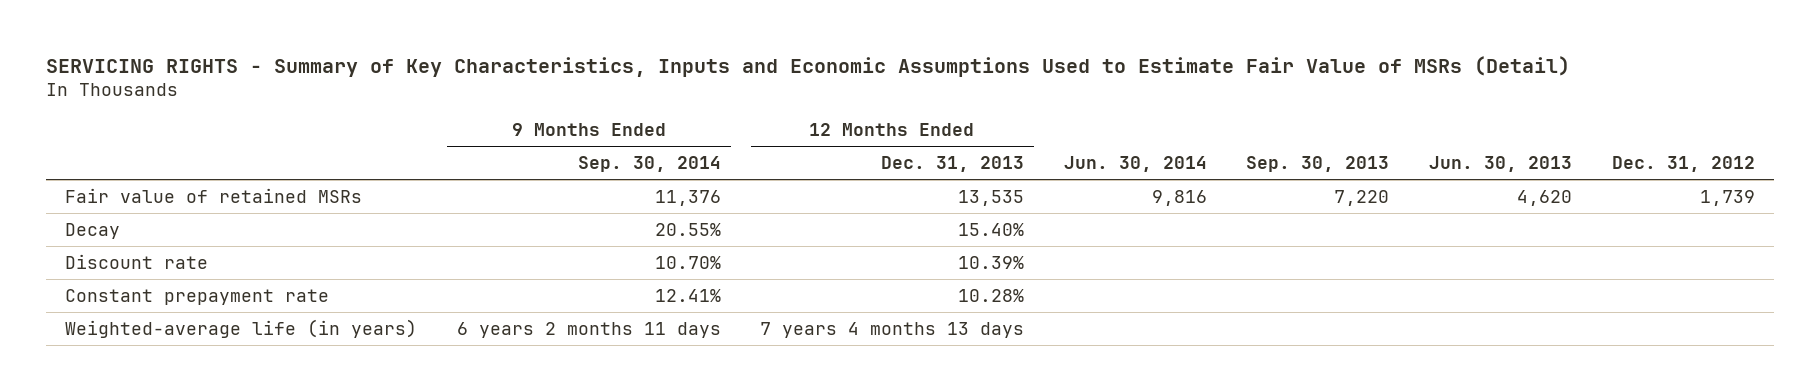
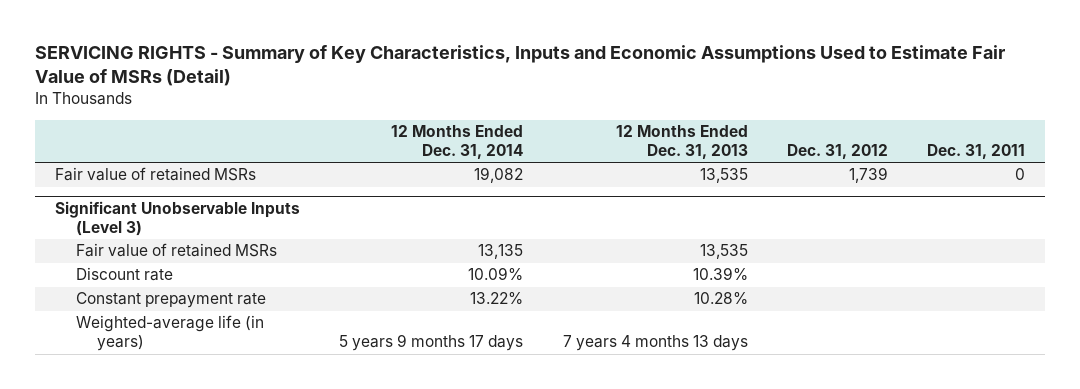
- | 9 Months Ended Sep. 30, 2014 | 12 Months Ended Dec. 31, 2013 | Jun. 30, 2014 | Sep. 30, 2013 | Jun. 30, 2013 | Dec. 31, 2012
+ | 12 Months Ended Dec. 31, 2014 | 12 Months Ended Dec. 31, 2013 | Dec. 31, 2012 | Dec. 31, 2011
- Decay | 20.55% | 15.40% | | | |
+ Significant Unobservable Inputs (Level 3)
+ Fair value of retained MSRs | 13,135 | 13,535 | |

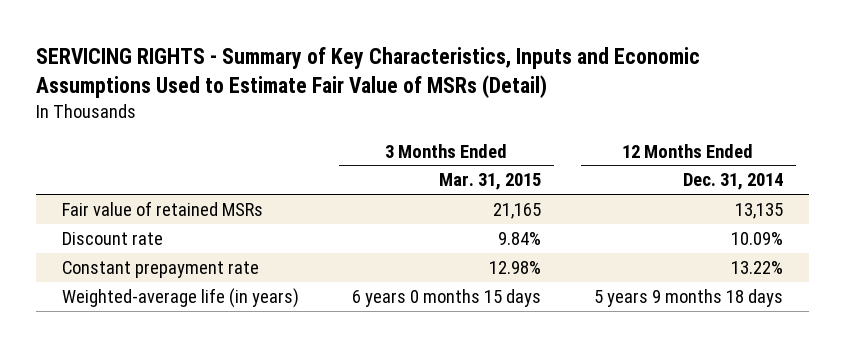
- | 12 Months Ended Dec. 31, 2014 | 12 Months Ended Dec. 31, 2013 | Dec. 31, 2012 | Dec. 31, 2011
+ | 3 Months Ended Mar. 31, 2015 | 12 Months Ended Dec. 31, 2014
- Fair value of retained MSRs | 19,082 | 13,535 | 1,739 | 0
- Significant Unobservable Inputs (Level 3)
- Weighted-average life (in years) | 5 years 9 months 17 days | 7 years 4 months 13 days | |
+ Weighted-average life (in years) | 6 years 0 months 15 days | 5 years 9 months 18 days

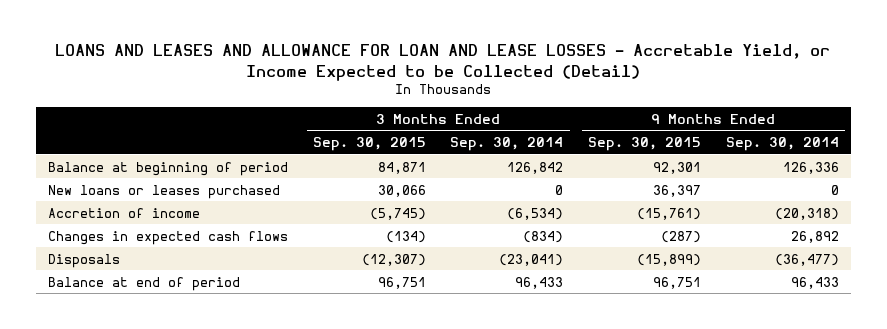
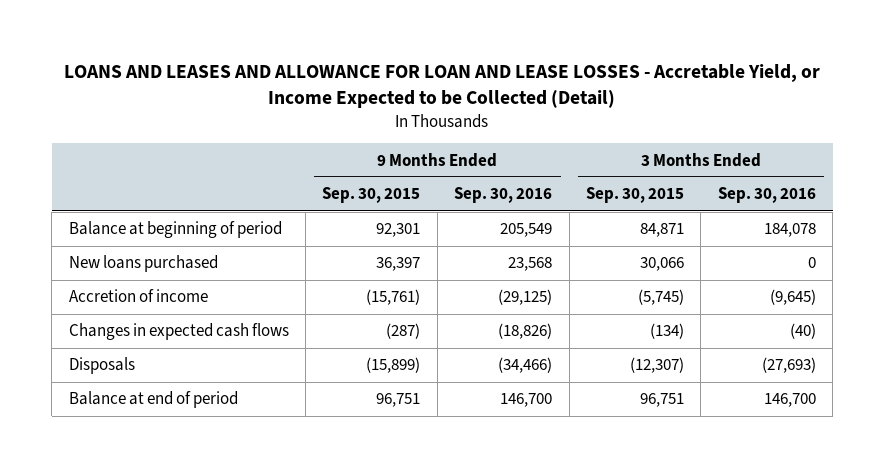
- | 3 Months Ended Sep. 30, 2015 | 3 Months Ended Sep. 30, 2014 | 9 Months Ended Sep. 30, 2015 | 9 Months Ended Sep. 30, 2014
+ | 9 Months Ended Sep. 30, 2015 | 9 Months Ended Sep. 30, 2016 | 3 Months Ended Sep. 30, 2015 | 3 Months Ended Sep. 30, 2016
- New loans or leases purchased | 30,066 | 0 | 36,397 | 0
+ New loans purchased | 36,397 | 23,568 | 30,066 | 0

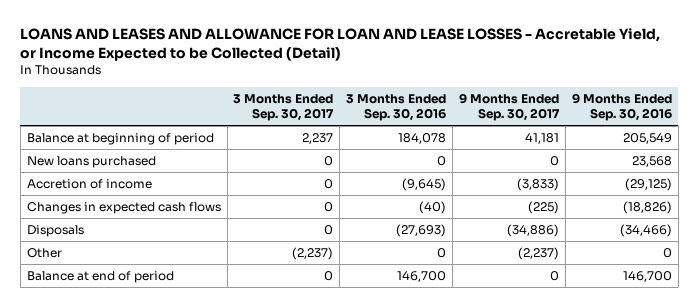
- | 9 Months Ended Sep. 30, 2015 | 9 Months Ended Sep. 30, 2016 | 3 Months Ended Sep. 30, 2015 | 3 Months Ended Sep. 30, 2016
+ | 3 Months Ended Sep. 30, 2017 | 3 Months Ended Sep. 30, 2016 | 9 Months Ended Sep. 30, 2017 | 9 Months Ended Sep. 30, 2016
+ Other | (2,237) | 0 | (2,237) | 0

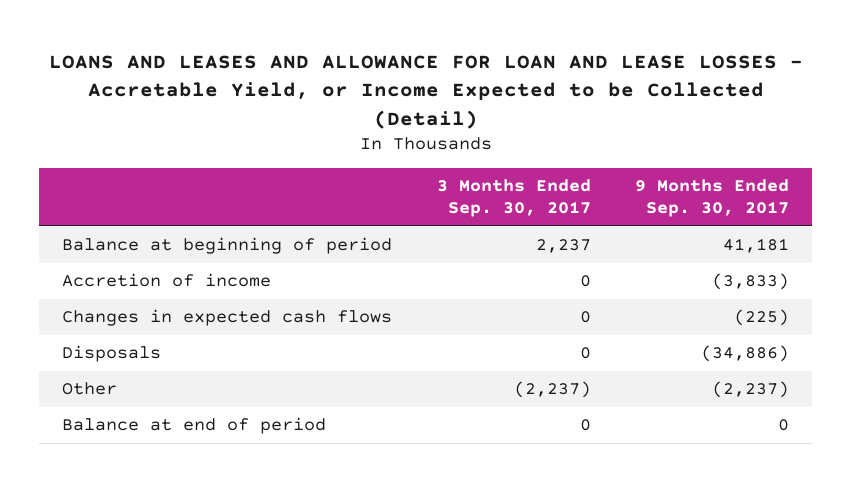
- | 3 Months Ended Sep. 30, 2017 | 3 Months Ended Sep. 30, 2016 | 9 Months Ended Sep. 30, 2017 | 9 Months Ended Sep. 30, 2016
+ | 3 Months Ended Sep. 30, 2017 | 9 Months Ended Sep. 30, 2017
- New loans purchased | 0 | 0 | 0 | 23,568

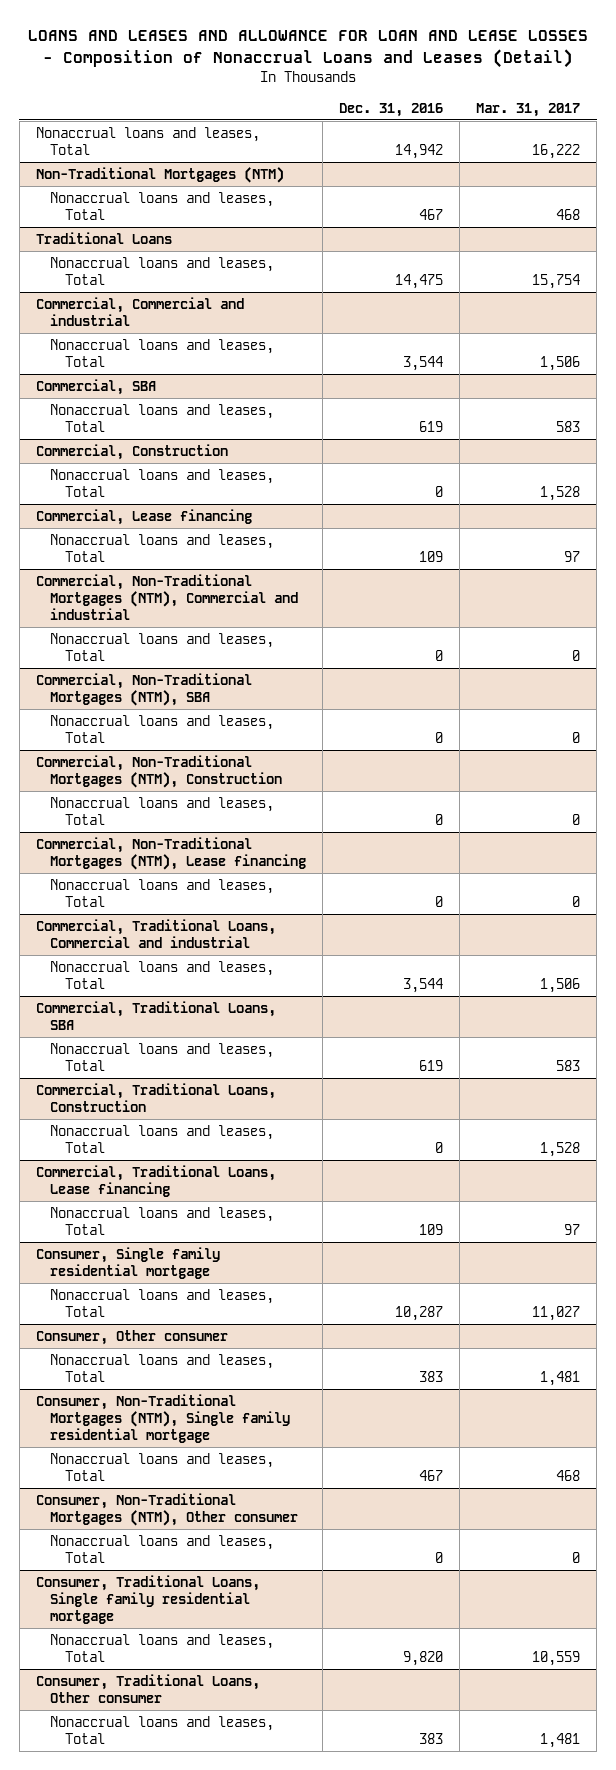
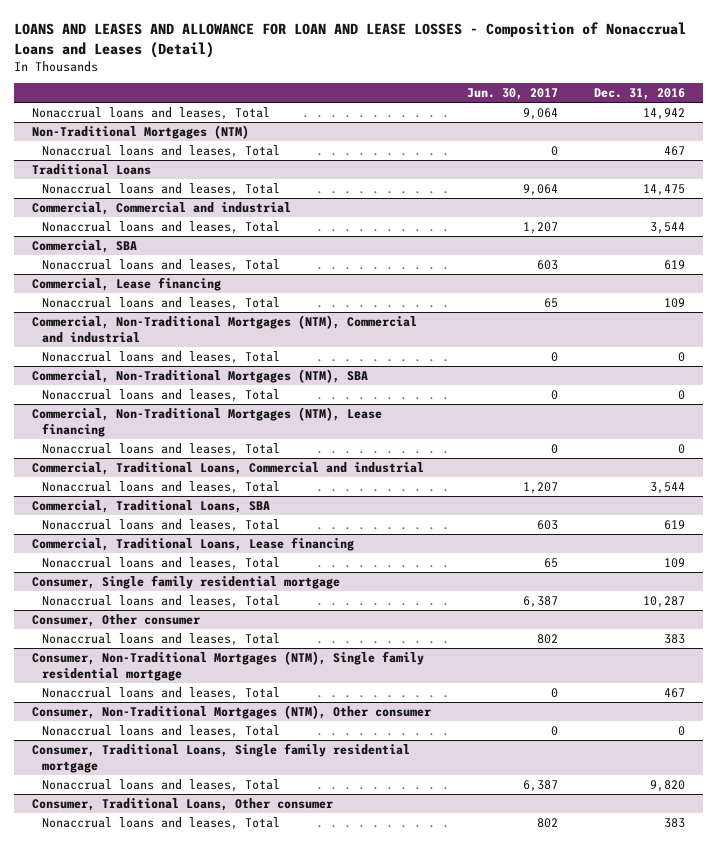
- | Dec. 31, 2016 | Mar. 31, 2017
+ | Jun. 30, 2017 | Dec. 31, 2016
- Commercial, Construction
- Nonaccrual loans and leases, Total | 0 | 1,528
- Commercial, Non-Traditional Mortgages (NTM), Construction
- Nonaccrual loans and leases, Total | 0 | 0
- Commercial, Traditional Loans, Construction
- Nonaccrual loans and leases, Total | 0 | 1,528

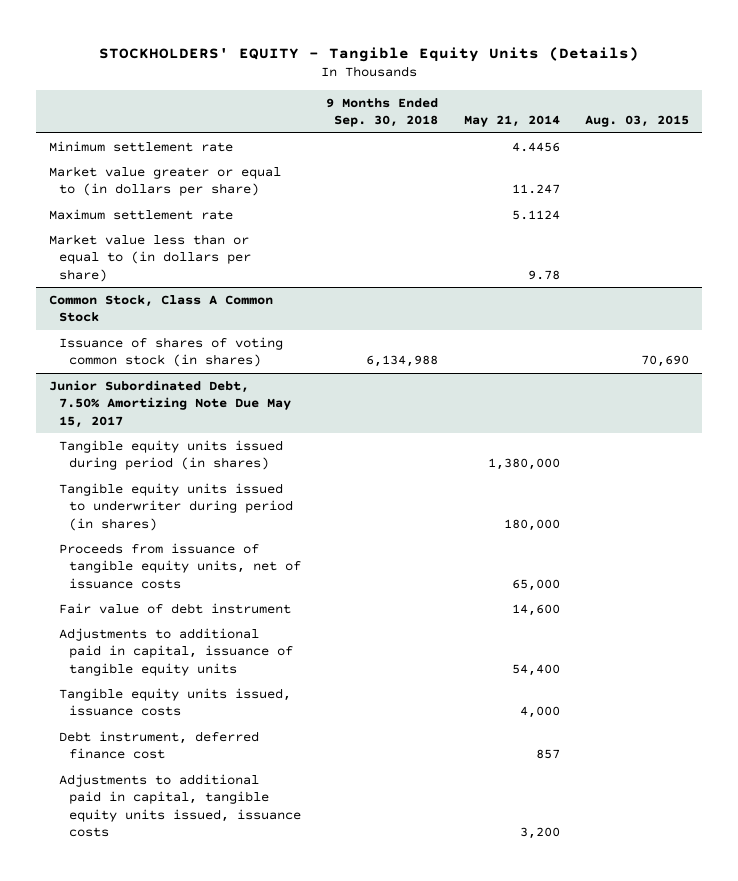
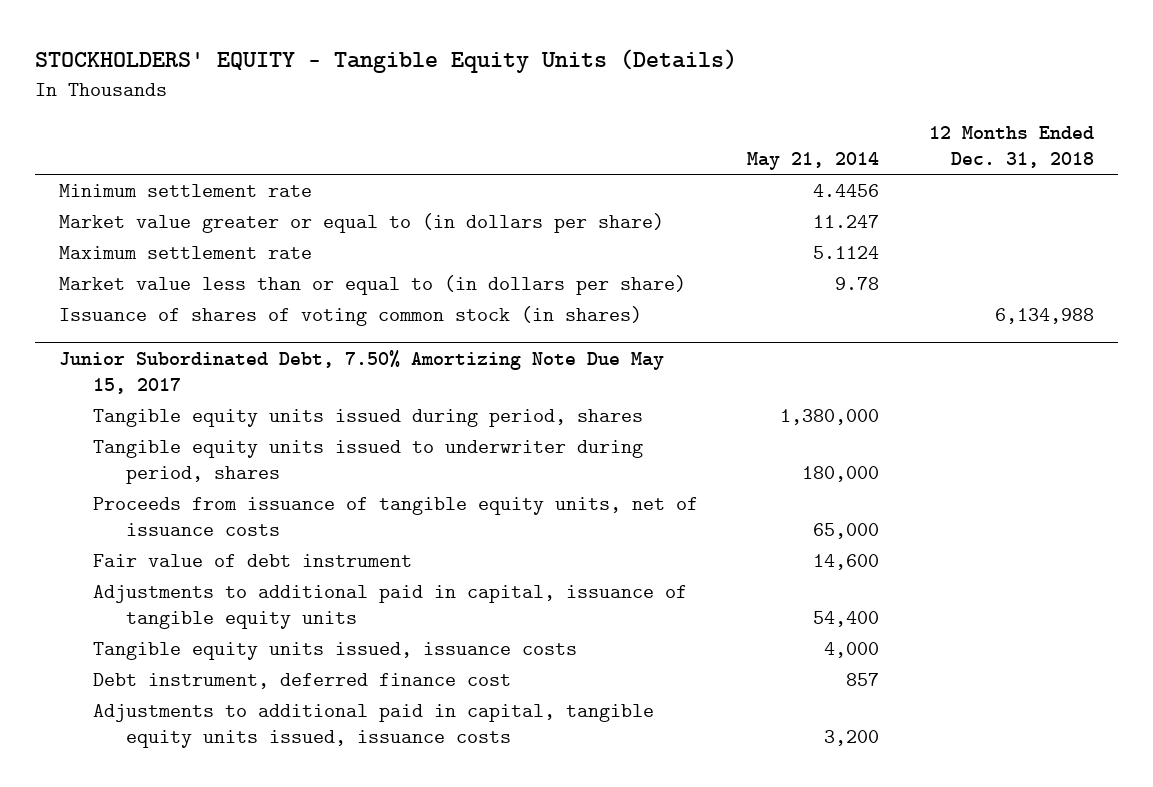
- | 9 Months Ended Sep. 30, 2018 | May 21, 2014 | Aug. 03, 2015
+ | May 21, 2014 | 12 Months Ended Dec. 31, 2018
- Common Stock, Class A Common Stock
@ Junior Subordinated Debt, 7.50% Amortizing Note Due May 15, 2017
- Tangible equity units issued during period (in shares) | | 1,380,000 |
- Tangible equity units issued to underwriter during period (in shares) | | 180,000 |
+ Tangible equity units issued during period, shares | 1,380,000 |
+ Tangible equity units issued to underwriter during period, shares | 180,000 |

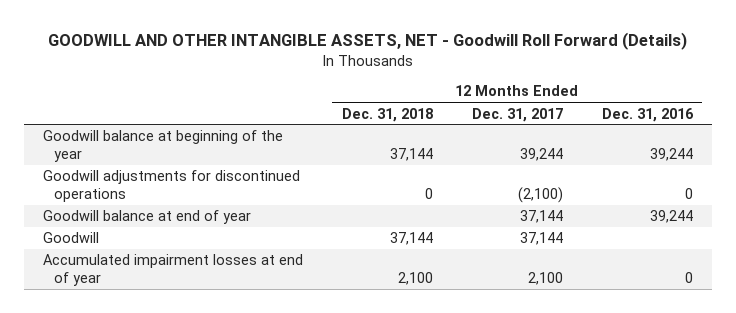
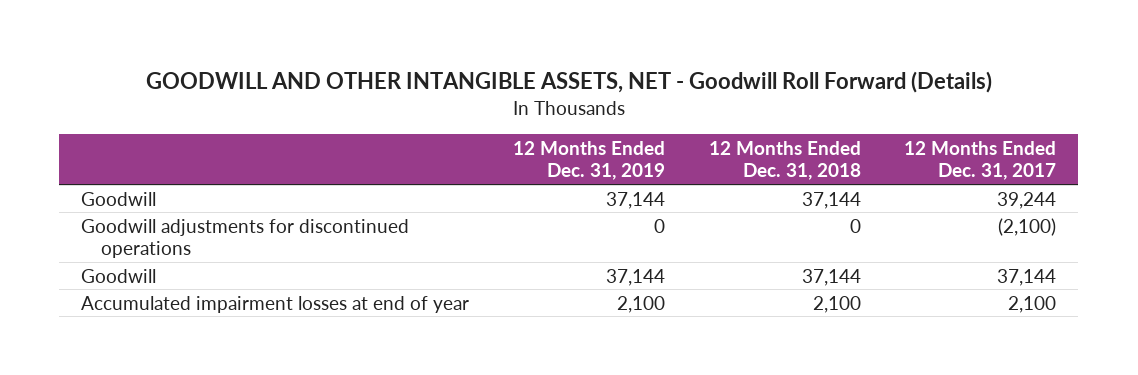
- | 12 Months Ended Dec. 31, 2018 | 12 Months Ended Dec. 31, 2017 | 12 Months Ended Dec. 31, 2016
+ | 12 Months Ended Dec. 31, 2019 | 12 Months Ended Dec. 31, 2018 | 12 Months Ended Dec. 31, 2017
- Goodwill balance at beginning of the year | 37,144 | 39,244 | 39,244
+ Goodwill | 37,144 | 37,144 | 39,244
- Goodwill balance at end of year | | 37,144 | 39,244

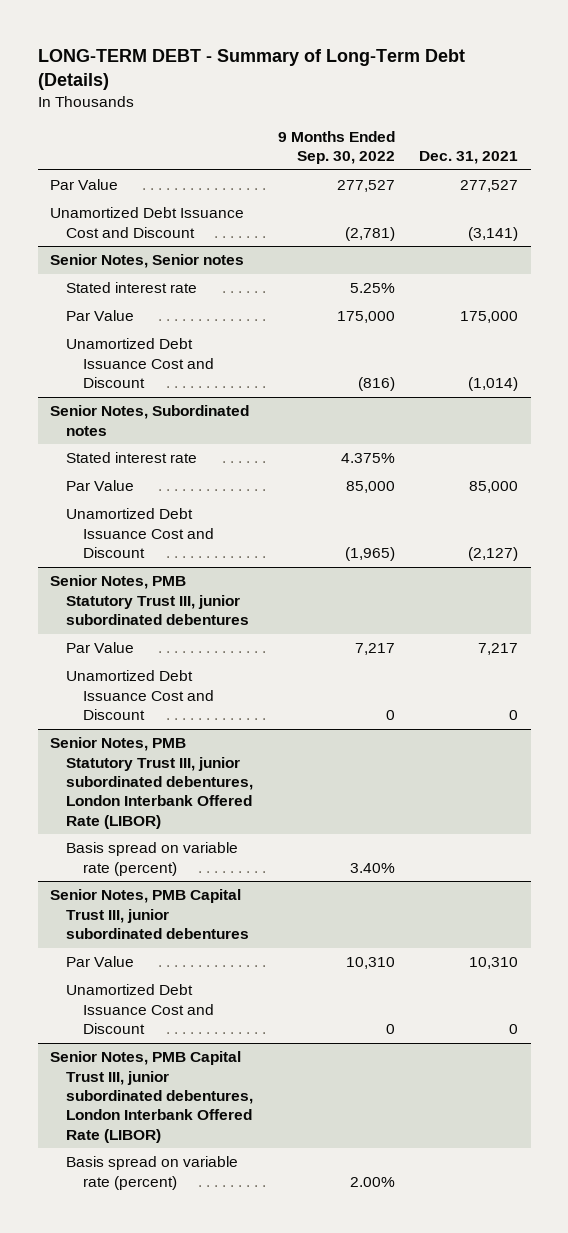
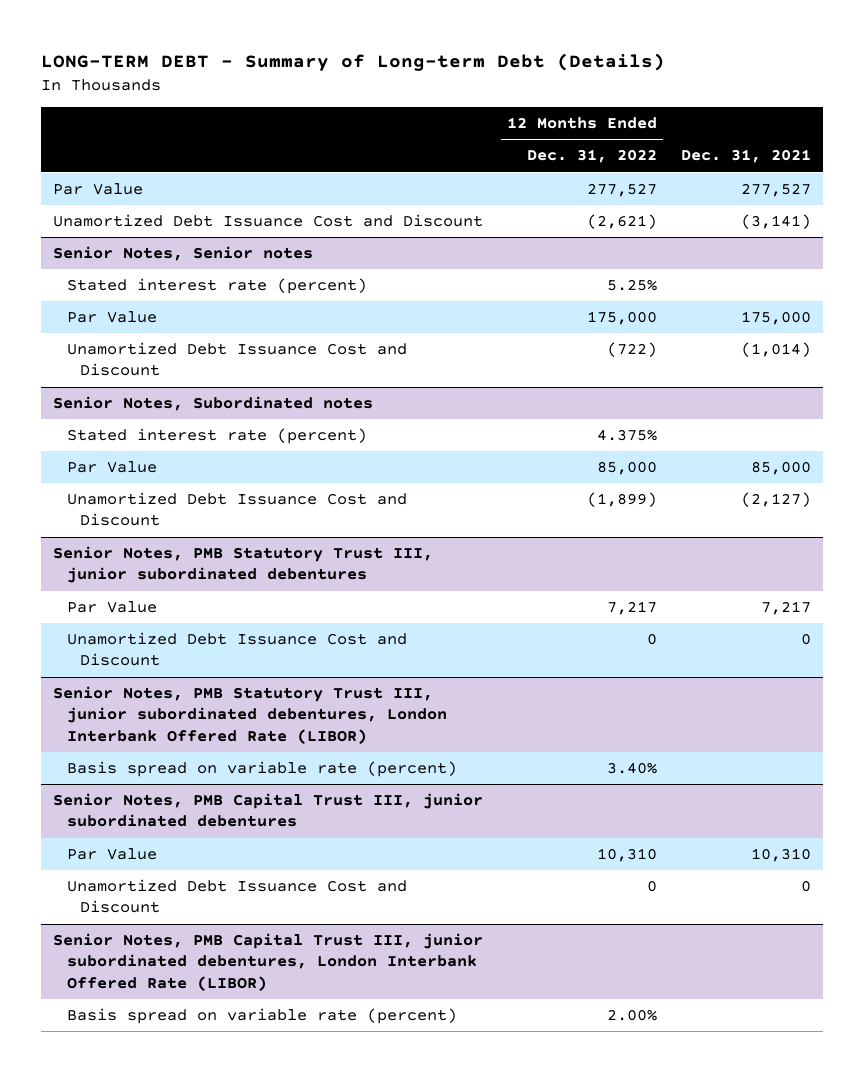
- LONG-TERM DEBT - Summary of Long-Term Debt (Details)
+ LONG-TERM DEBT - Summary of Long-term Debt (Details)
- | 9 Months Ended Sep. 30, 2022 | Dec. 31, 2021
+ | 12 Months Ended Dec. 31, 2022 | Dec. 31, 2021
@ Senior Notes, Senior notes
- Stated interest rate | 5.25% |
+ Stated interest rate (percent) | 5.25% |
@ Senior Notes, Subordinated notes
- Stated interest rate | 4.375% |
+ Stated interest rate (percent) | 4.375% |

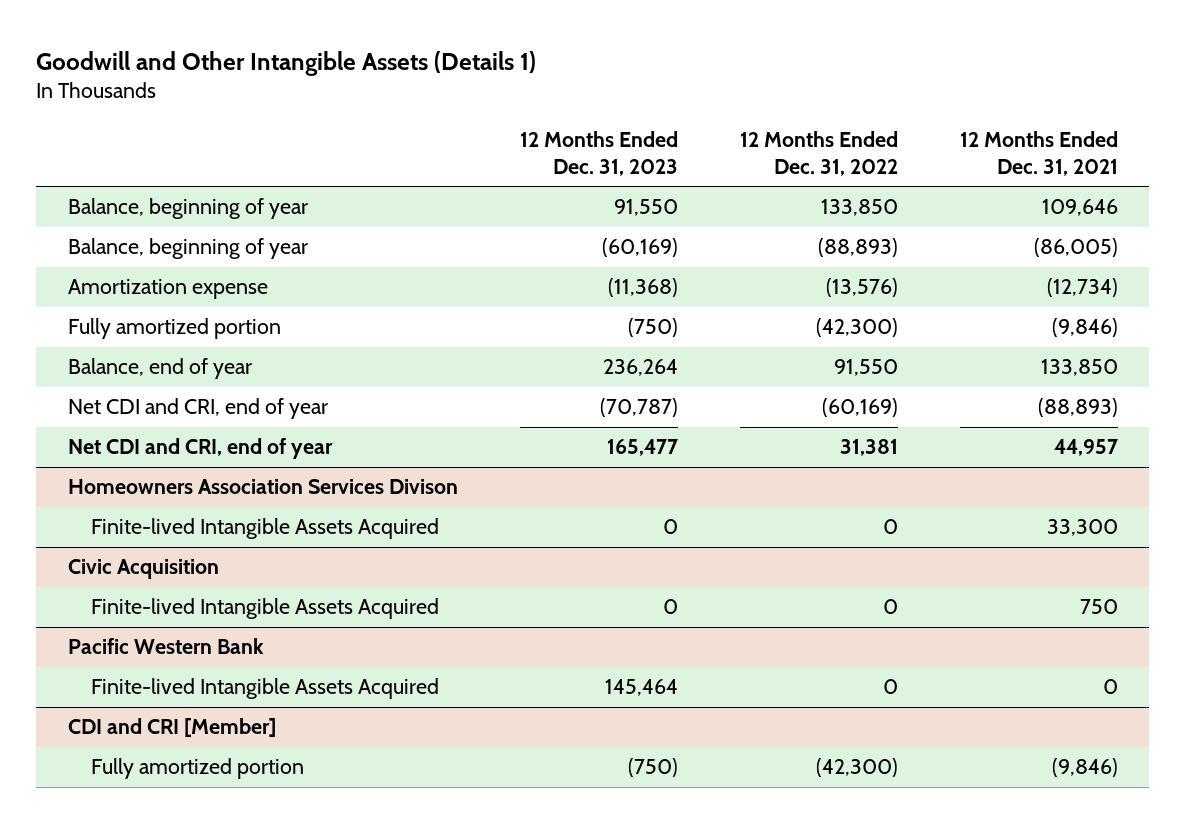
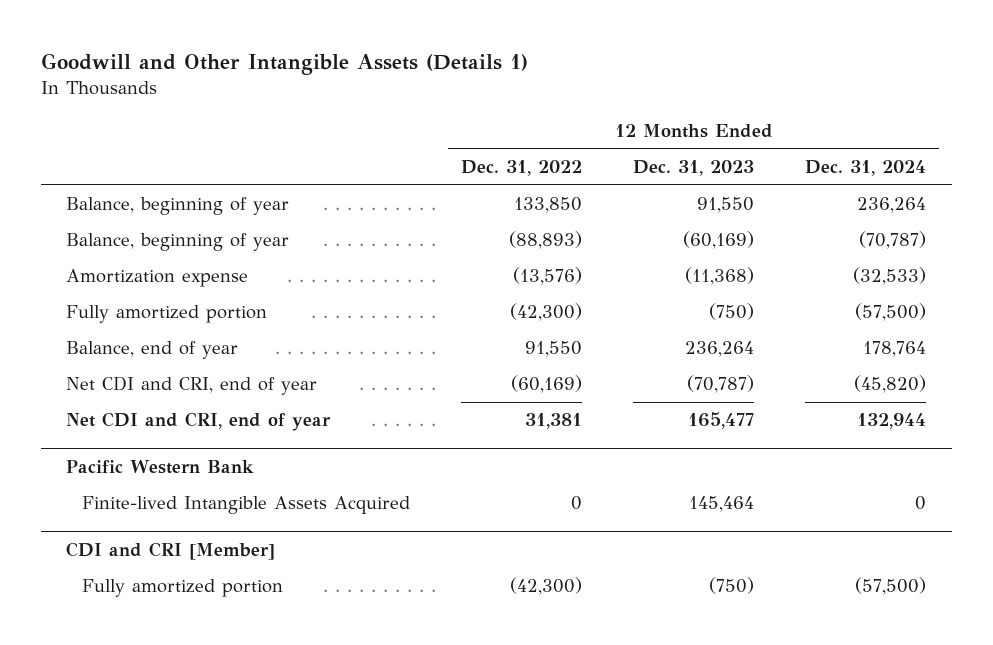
- | 12 Months Ended Dec. 31, 2023 | 12 Months Ended Dec. 31, 2022 | 12 Months Ended Dec. 31, 2021
+ | 12 Months Ended Dec. 31, 2022 | 12 Months Ended Dec. 31, 2023 | 12 Months Ended Dec. 31, 2024
- Homeowners Association Services Divison
- Finite-lived Intangible Assets Acquired | 0 | 0 | 33,300
- Civic Acquisition
- Finite-lived Intangible Assets Acquired | 0 | 0 | 750

